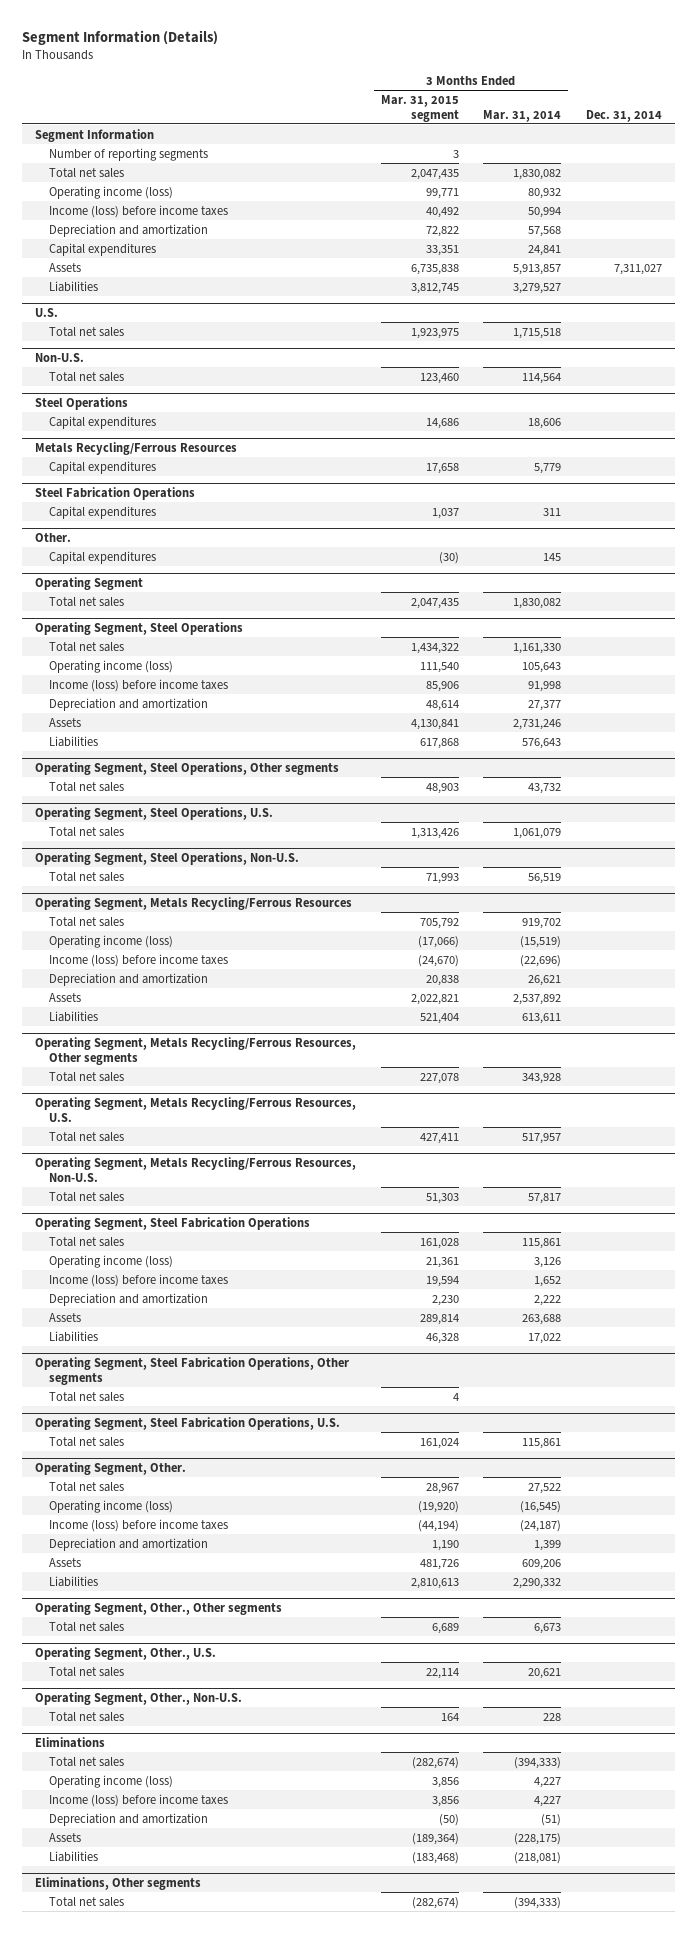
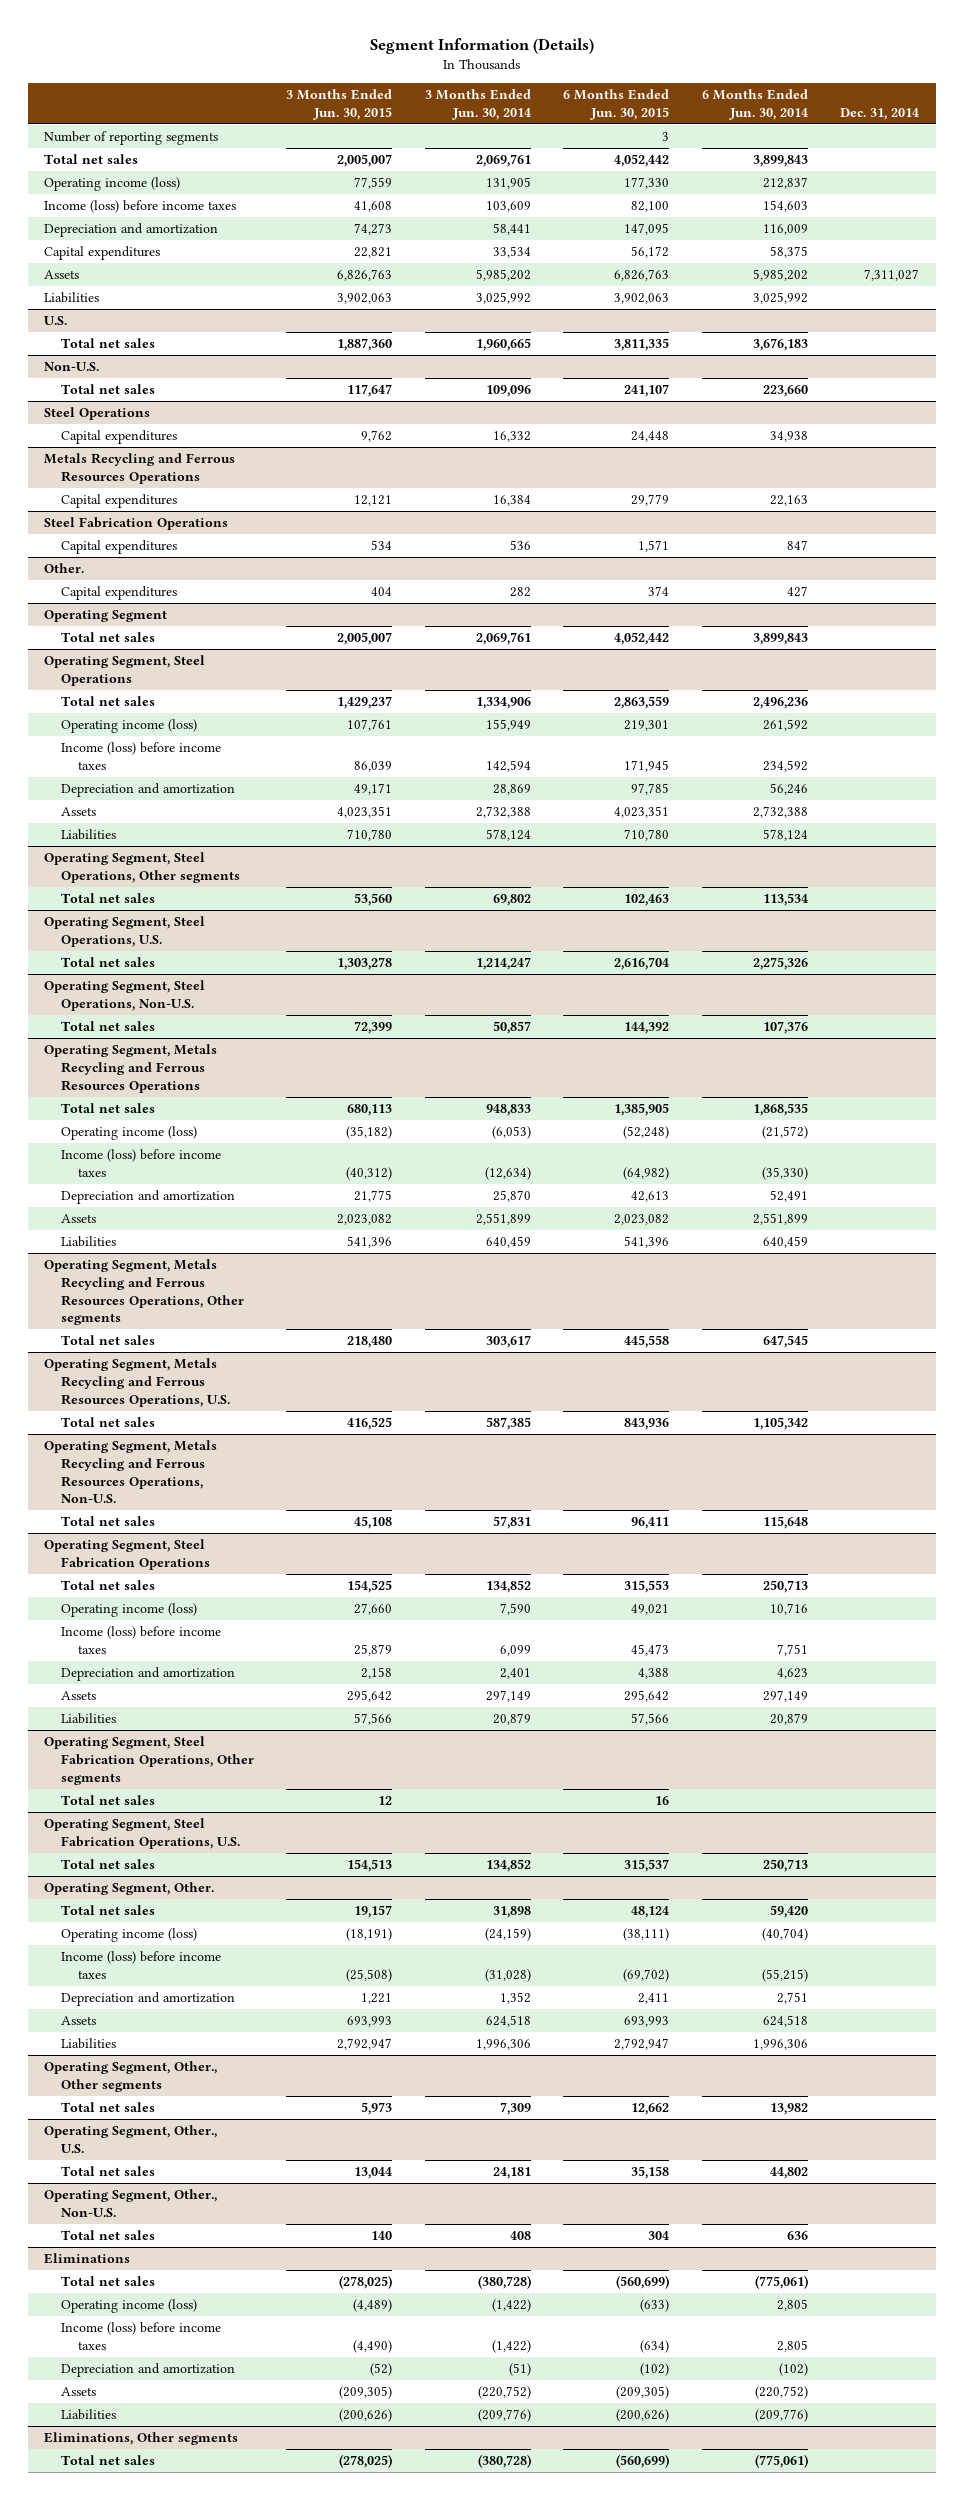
- | 3 Months Ended Mar. 31, 2015 segment | 3 Months Ended Mar. 31, 2014 | Dec. 31, 2014
+ | 3 Months Ended Jun. 30, 2015 | 3 Months Ended Jun. 30, 2014 | 6 Months Ended Jun. 30, 2015 | 6 Months Ended Jun. 30, 2014 | Dec. 31, 2014
- Segment Information
- Metals Recycling/Ferrous Resources
+ Metals Recycling and Ferrous Resources Operations
- Operating Segment, Metals Recycling/Ferrous Resources
+ Operating Segment, Metals Recycling and Ferrous Resources Operations
- Operating Segment, Metals Recycling/Ferrous Resources, Other segments
+ Operating Segment, Metals Recycling and Ferrous Resources Operations, Other segments
- Operating Segment, Metals Recycling/Ferrous Resources, U.S.
+ Operating Segment, Metals Recycling and Ferrous Resources Operations, U.S.
- Operating Segment, Metals Recycling/Ferrous Resources, Non-U.S.
+ Operating Segment, Metals Recycling and Ferrous Resources Operations, Non-U.S.

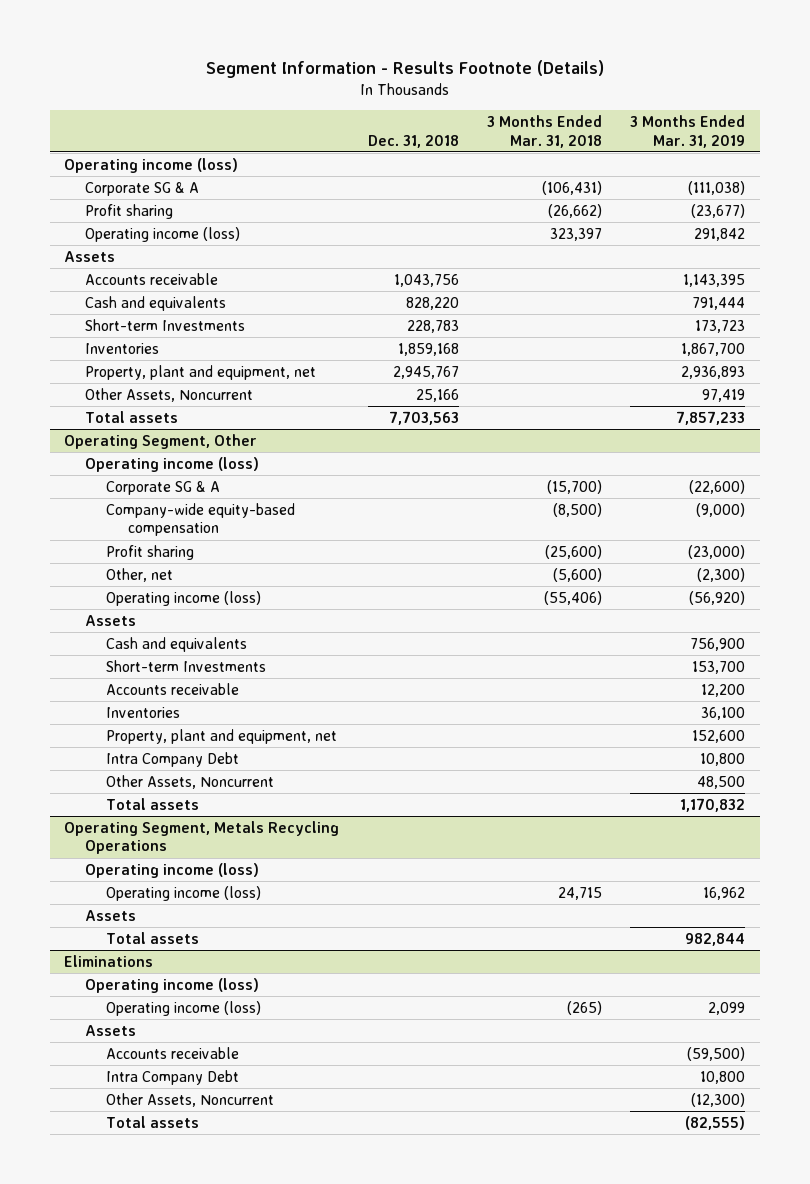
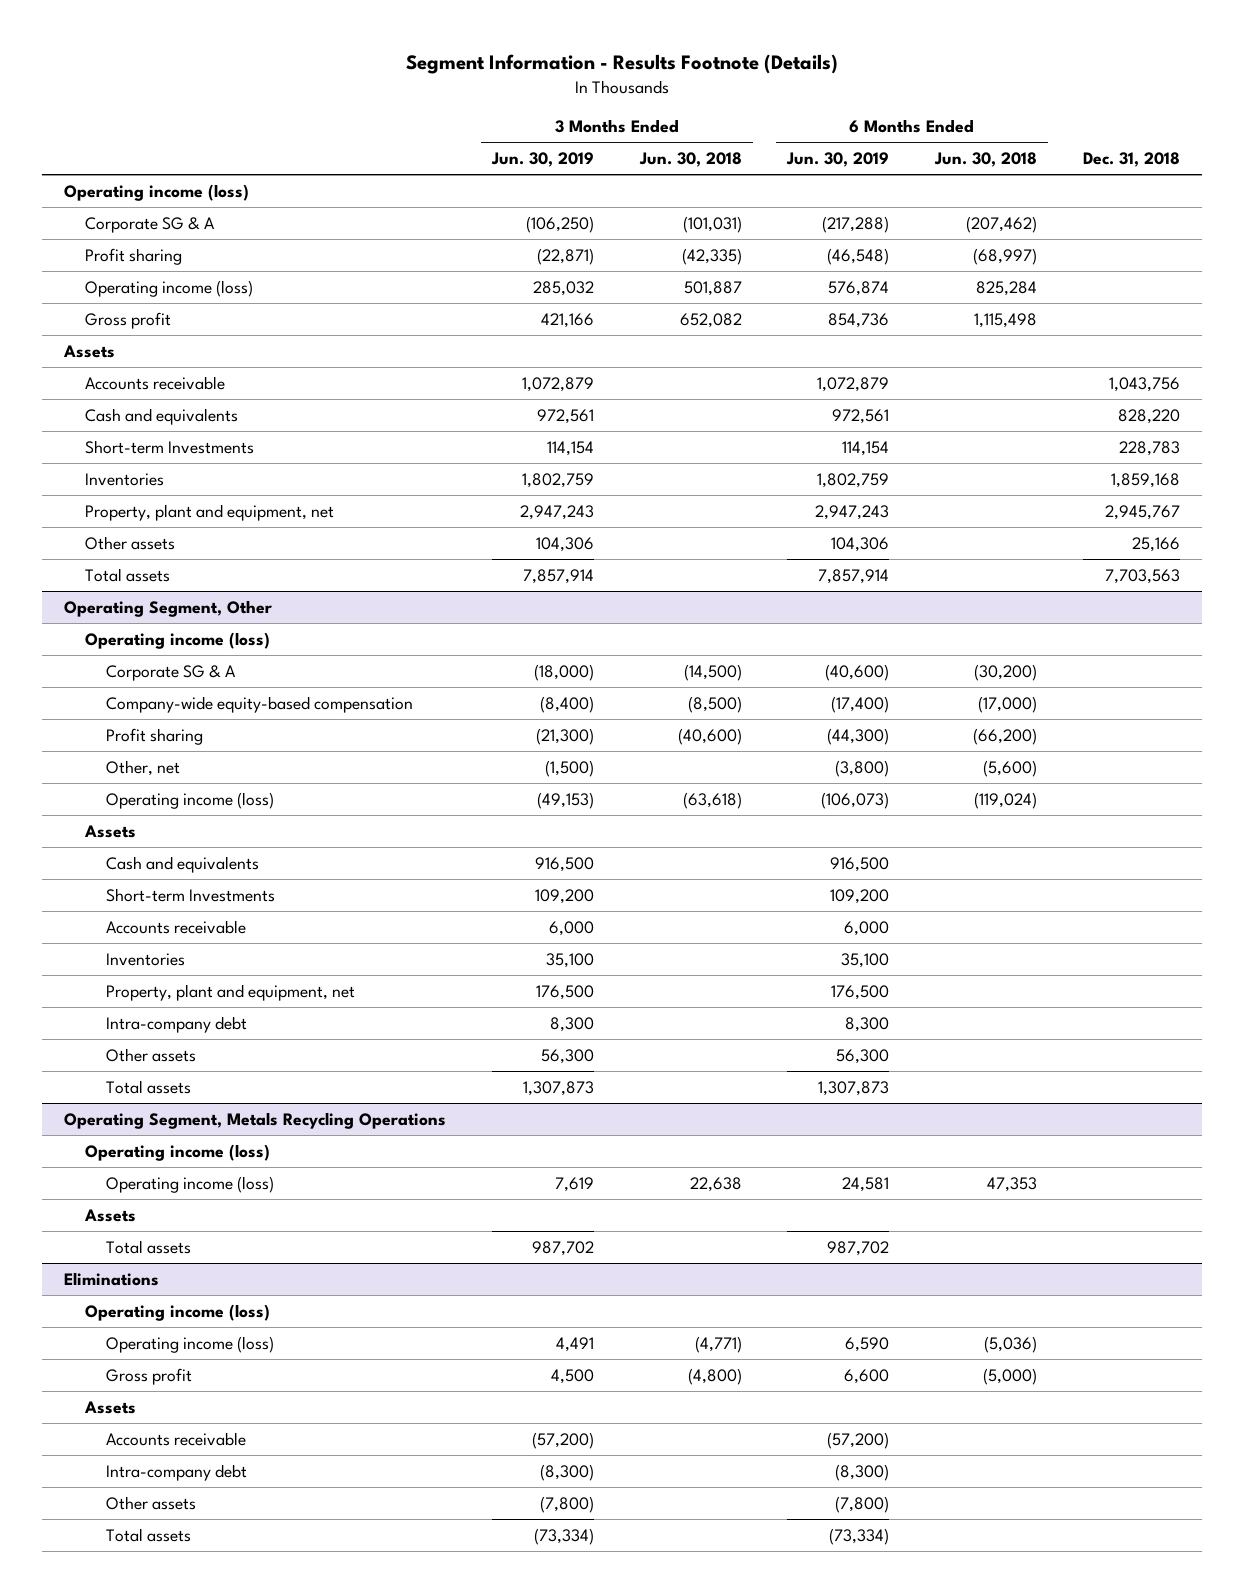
- | Dec. 31, 2018 | 3 Months Ended Mar. 31, 2018 | 3 Months Ended Mar. 31, 2019
+ | 3 Months Ended Jun. 30, 2019 | 3 Months Ended Jun. 30, 2018 | 6 Months Ended Jun. 30, 2019 | 6 Months Ended Jun. 30, 2018 | Dec. 31, 2018
+ Gross profit | 421,166 | 652,082 | 854,736 | 1,115,498 |
- Other Assets, Noncurrent | 25,166 | | 97,419
+ Other assets | 104,306 | | 104,306 | | 25,166
@ Operating Segment, Other
- Intra Company Debt | | | 10,800
- Other Assets, Noncurrent | | | 48,500
+ Intra-company debt | 8,300 | | 8,300 | |
+ Other assets | 56,300 | | 56,300 | |
@ Eliminations
+ Gross profit | 4,500 | (4,800) | 6,600 | (5,000) |
- Intra Company Debt | | | 10,800
- Other Assets, Noncurrent | | | (12,300)
+ Intra-company debt | (8,300) | | (8,300) | |
+ Other assets | (7,800) | | (7,800) | |

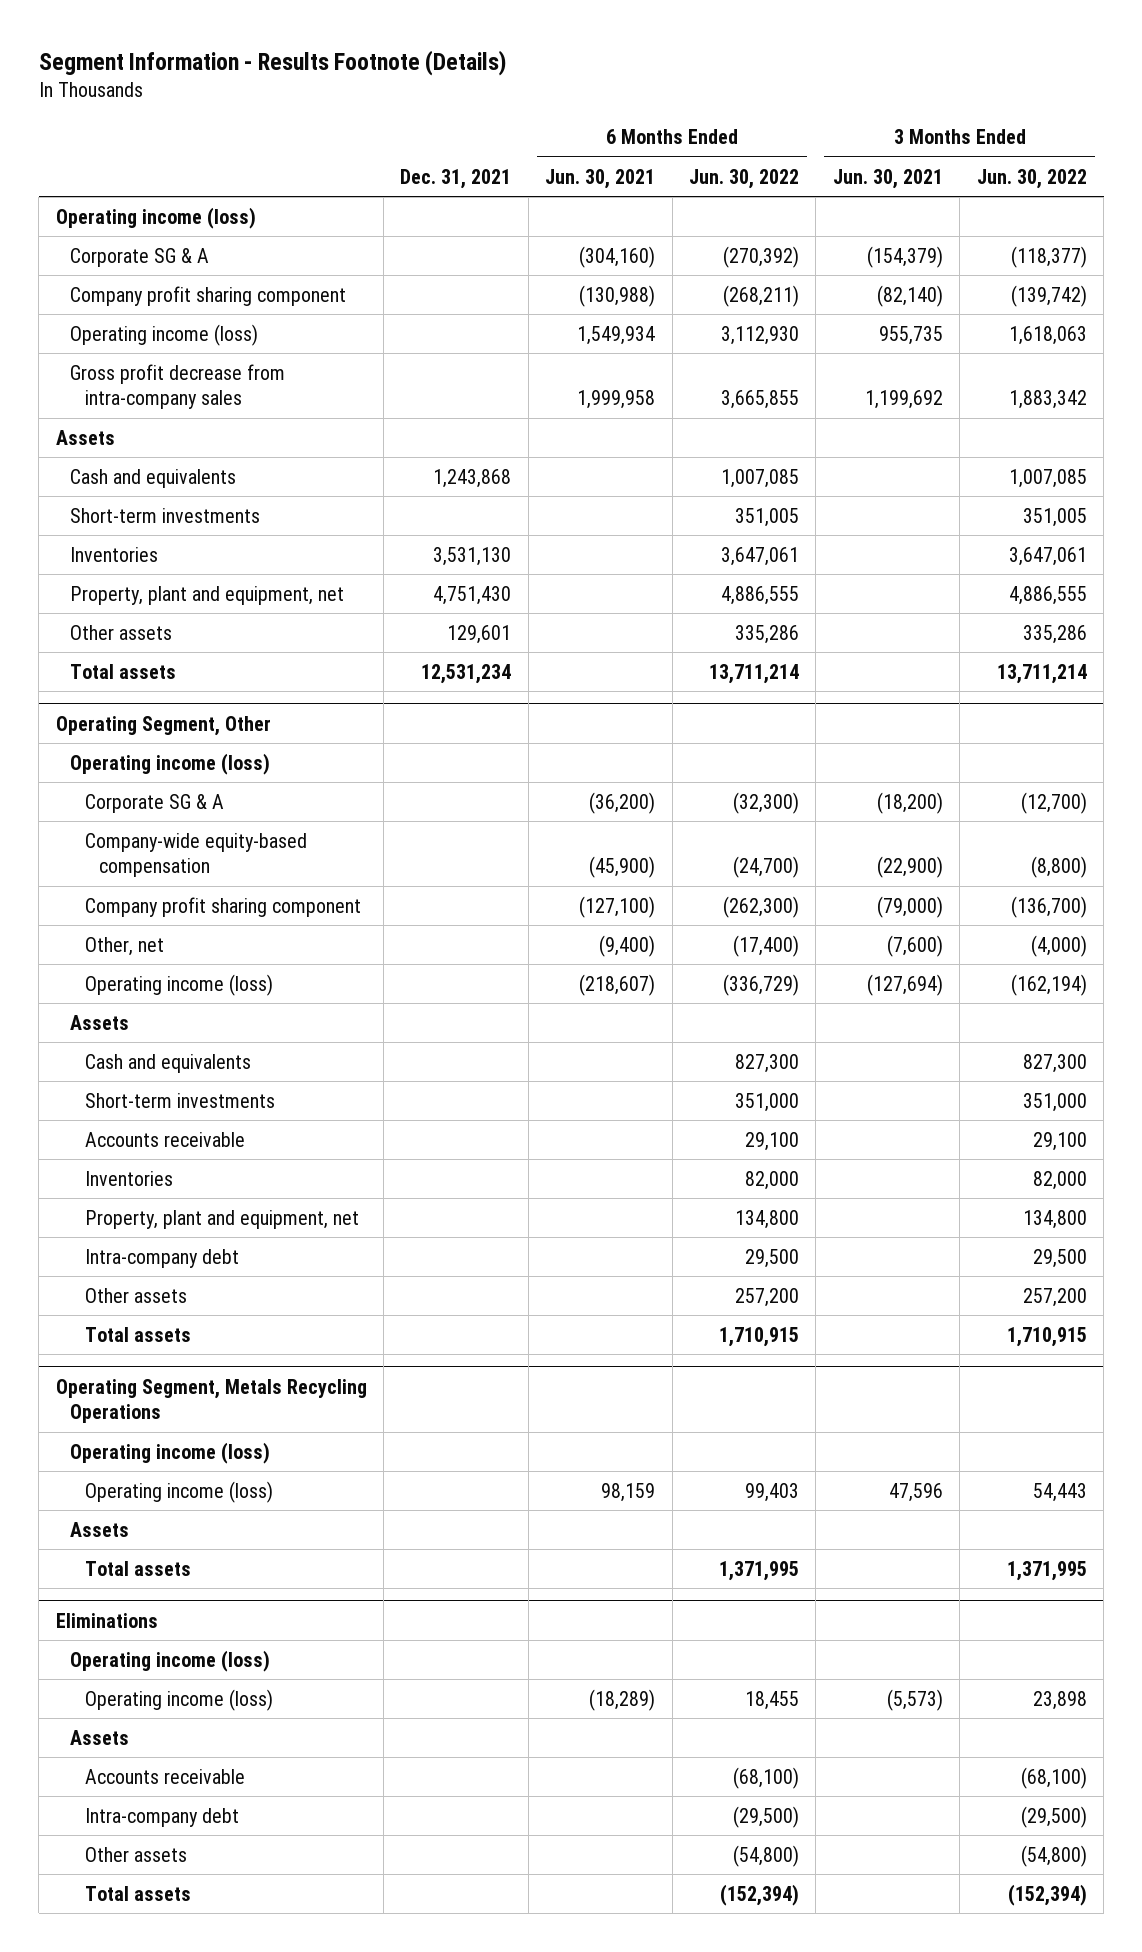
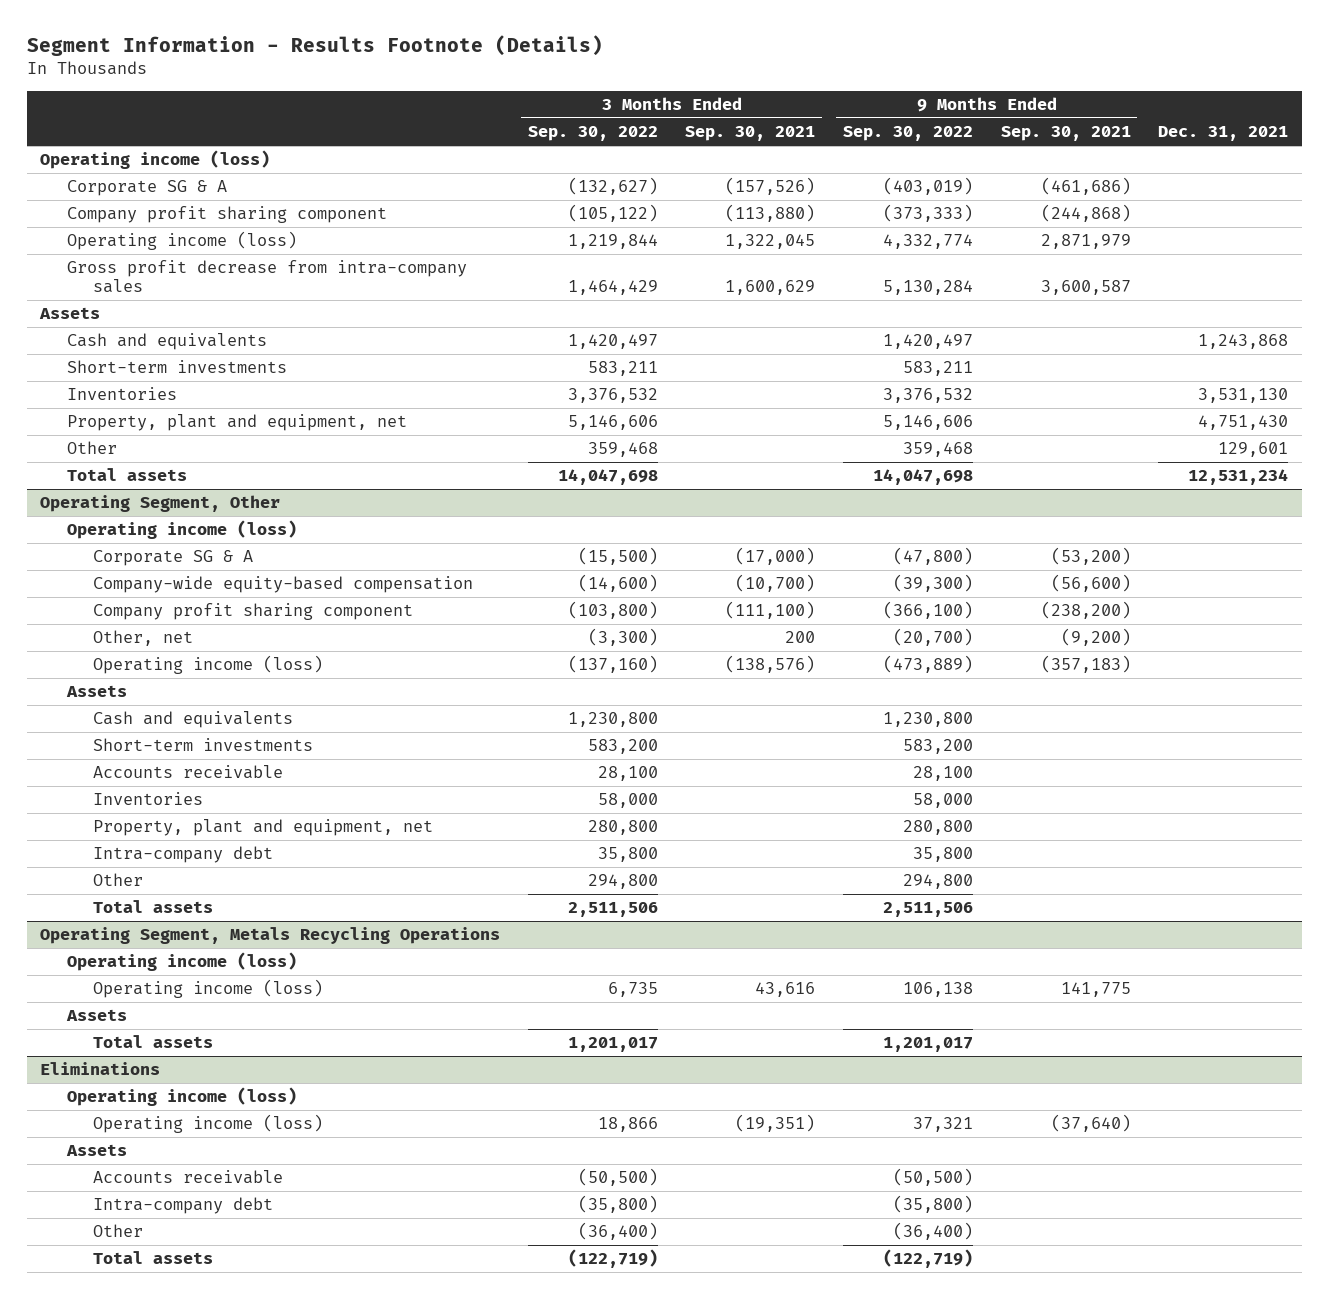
- | Dec. 31, 2021 | 6 Months Ended Jun. 30, 2021 | 6 Months Ended Jun. 30, 2022 | 3 Months Ended Jun. 30, 2021 | 3 Months Ended Jun. 30, 2022
+ | 3 Months Ended Sep. 30, 2022 | 3 Months Ended Sep. 30, 2021 | 9 Months Ended Sep. 30, 2022 | 9 Months Ended Sep. 30, 2021 | Dec. 31, 2021
- Other assets | 129,601 | | 335,286 | | 335,286
+ Other | 359,468 | | 359,468 | | 129,601
@ Operating Segment, Other
- Other assets | | | 257,200 | | 257,200
+ Other | 294,800 | | 294,800 | |
@ Eliminations
- Other assets | | | (54,800) | | (54,800)
+ Other | (36,400) | | (36,400) | |

